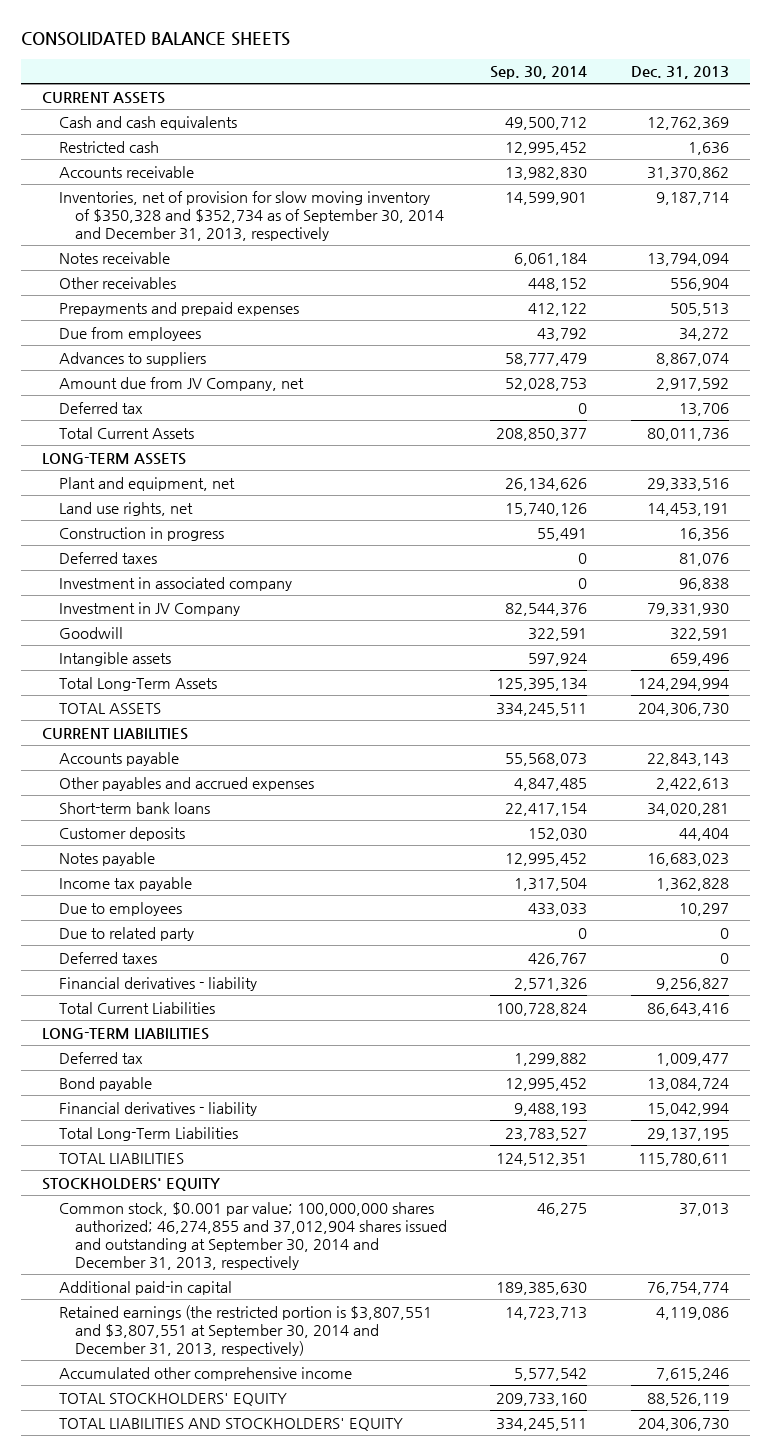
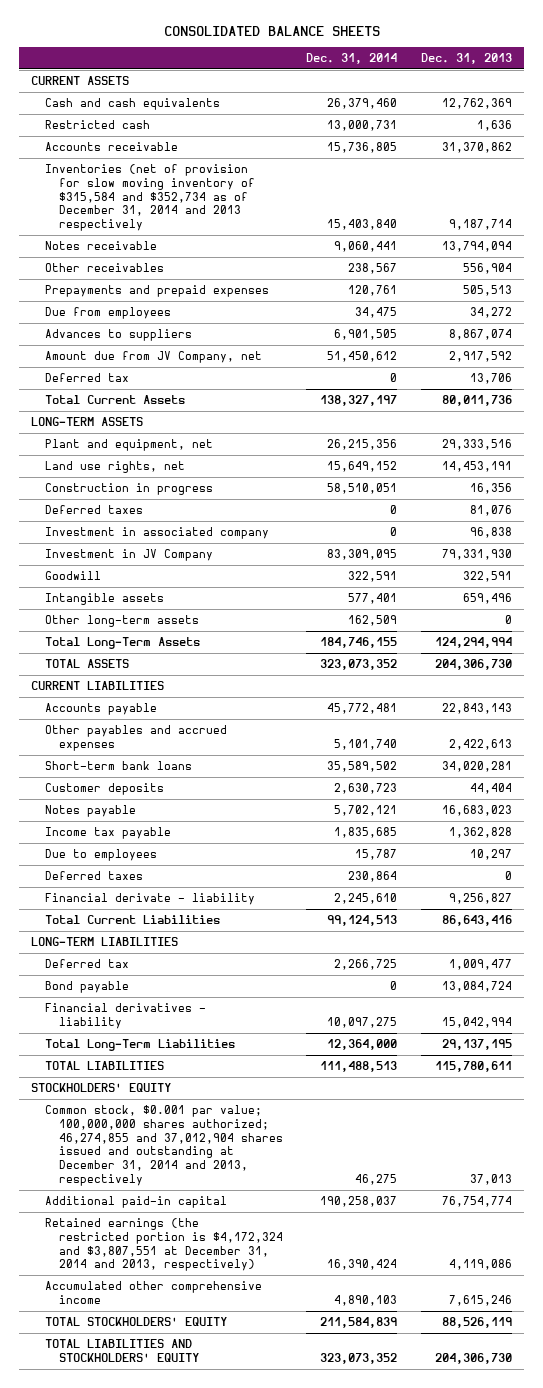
- | Sep. 30, 2014 | Dec. 31, 2013
+ | Dec. 31, 2014 | Dec. 31, 2013
- Inventories, net of provision for slow moving inventory of $350,328 and $352,734 as of September 30, 2014 and December 31, 2013, respectively | 14,599,901 | 9,187,714
+ Inventories (net of provision for slow moving inventory of $315,584 and $352,734 as of December 31, 2014 and 2013 respectively | 15,403,840 | 9,187,714
+ Other long-term assets | 162,509 | 0
- Due to related party | 0 | 0
- Financial derivatives - liability | 2,571,326 | 9,256,827
+ Financial derivate - liability | 2,245,610 | 9,256,827
- Common stock, $0.001 par value; 100,000,000 shares authorized; 46,274,855 and 37,012,904 shares issued and outstanding at September 30, 2014 and December 31, 2013, respectively | 46,275 | 37,013
+ Common stock, $0.001 par value; 100,000,000 shares authorized; 46,274,855 and 37,012,904 shares issued and outstanding at December 31, 2014 and 2013, respectively | 46,275 | 37,013
- Retained earnings (the restricted portion is $3,807,551 and $3,807,551 at September 30, 2014 and December 31, 2013, respectively) | 14,723,713 | 4,119,086
+ Retained earnings (the restricted portion is $4,172,324 and $3,807,551 at December 31, 2014 and 2013, respectively) | 16,390,424 | 4,119,086

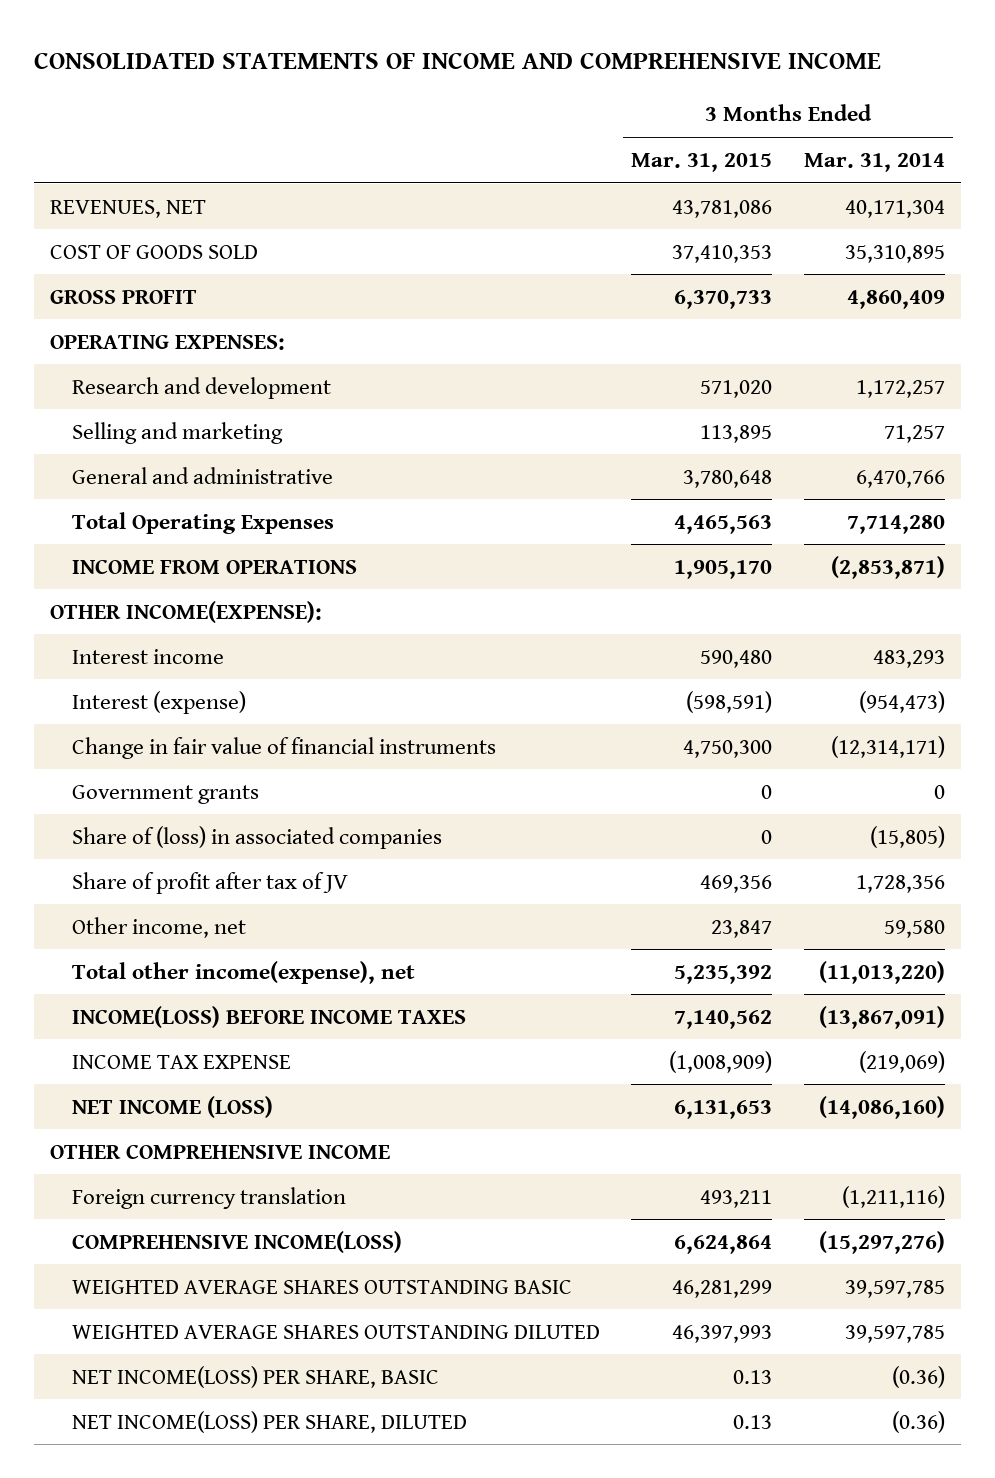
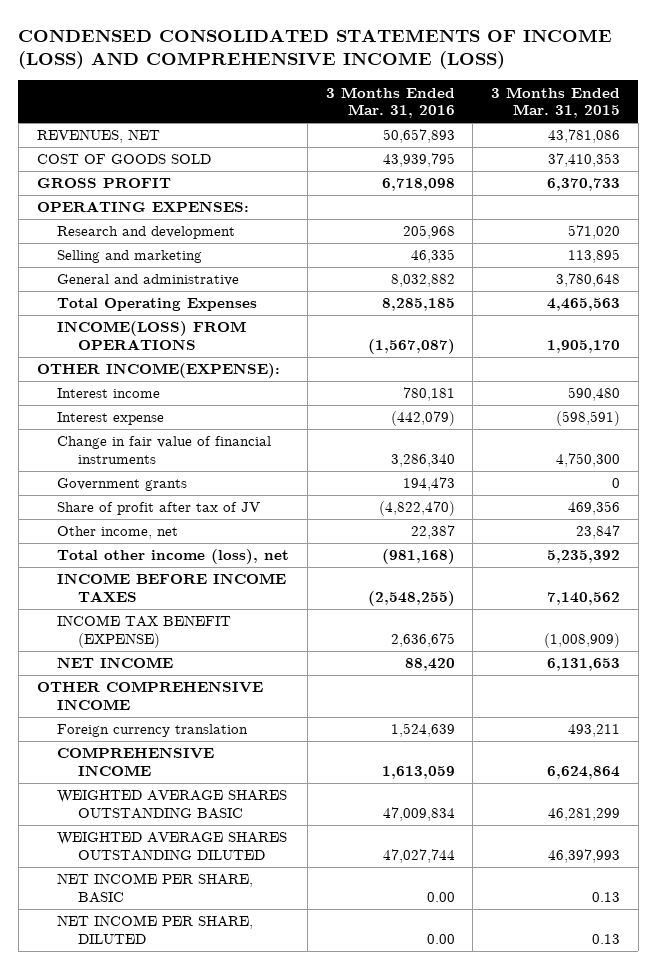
- CONSOLIDATED STATEMENTS OF INCOME AND COMPREHENSIVE INCOME
+ CONDENSED CONSOLIDATED STATEMENTS OF INCOME (LOSS) AND COMPREHENSIVE INCOME (LOSS)
- | 3 Months Ended Mar. 31, 2015 | 3 Months Ended Mar. 31, 2014
+ | 3 Months Ended Mar. 31, 2016 | 3 Months Ended Mar. 31, 2015
- INCOME FROM OPERATIONS | 1,905,170 | (2,853,871)
+ INCOME(LOSS) FROM OPERATIONS | (1,567,087) | 1,905,170
- Interest (expense) | (598,591) | (954,473)
+ Interest expense | (442,079) | (598,591)
- Share of (loss) in associated companies | 0 | (15,805)
- Total other income(expense), net | 5,235,392 | (11,013,220)
- INCOME(LOSS) BEFORE INCOME TAXES | 7,140,562 | (13,867,091)
- INCOME TAX EXPENSE | (1,008,909) | (219,069)
- NET INCOME (LOSS) | 6,131,653 | (14,086,160)
+ Total other income (loss), net | (981,168) | 5,235,392
+ INCOME BEFORE INCOME TAXES | (2,548,255) | 7,140,562
+ INCOME TAX BENEFIT (EXPENSE) | 2,636,675 | (1,008,909)
+ NET INCOME | 88,420 | 6,131,653
- COMPREHENSIVE INCOME(LOSS) | 6,624,864 | (15,297,276)
+ COMPREHENSIVE INCOME | 1,613,059 | 6,624,864
- NET INCOME(LOSS) PER SHARE, BASIC | 0.13 | (0.36)
- NET INCOME(LOSS) PER SHARE, DILUTED | 0.13 | (0.36)
+ NET INCOME PER SHARE, BASIC | 0.00 | 0.13
+ NET INCOME PER SHARE, DILUTED | 0.00 | 0.13

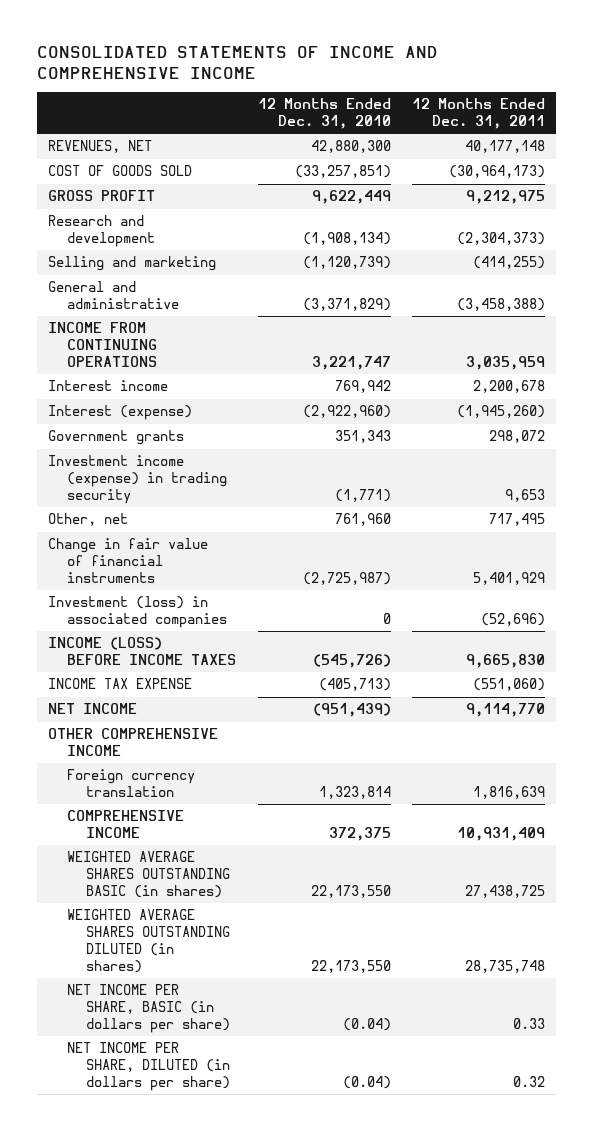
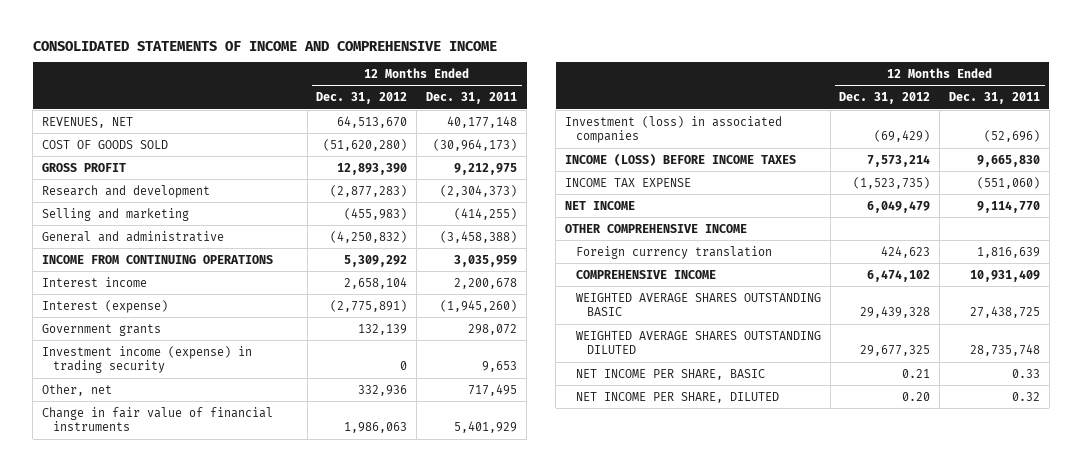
- | 12 Months Ended Dec. 31, 2010 | 12 Months Ended Dec. 31, 2011
+ | 12 Months Ended Dec. 31, 2012 | 12 Months Ended Dec. 31, 2011
- WEIGHTED AVERAGE SHARES OUTSTANDING BASIC (in shares) | 22,173,550 | 27,438,725
- WEIGHTED AVERAGE SHARES OUTSTANDING DILUTED (in shares) | 22,173,550 | 28,735,748
- NET INCOME PER SHARE, BASIC (in dollars per share) | (0.04) | 0.33
- NET INCOME PER SHARE, DILUTED (in dollars per share) | (0.04) | 0.32
+ WEIGHTED AVERAGE SHARES OUTSTANDING BASIC | 29,439,328 | 27,438,725
+ WEIGHTED AVERAGE SHARES OUTSTANDING DILUTED | 29,677,325 | 28,735,748
+ NET INCOME PER SHARE, BASIC | 0.21 | 0.33
+ NET INCOME PER SHARE, DILUTED | 0.20 | 0.32

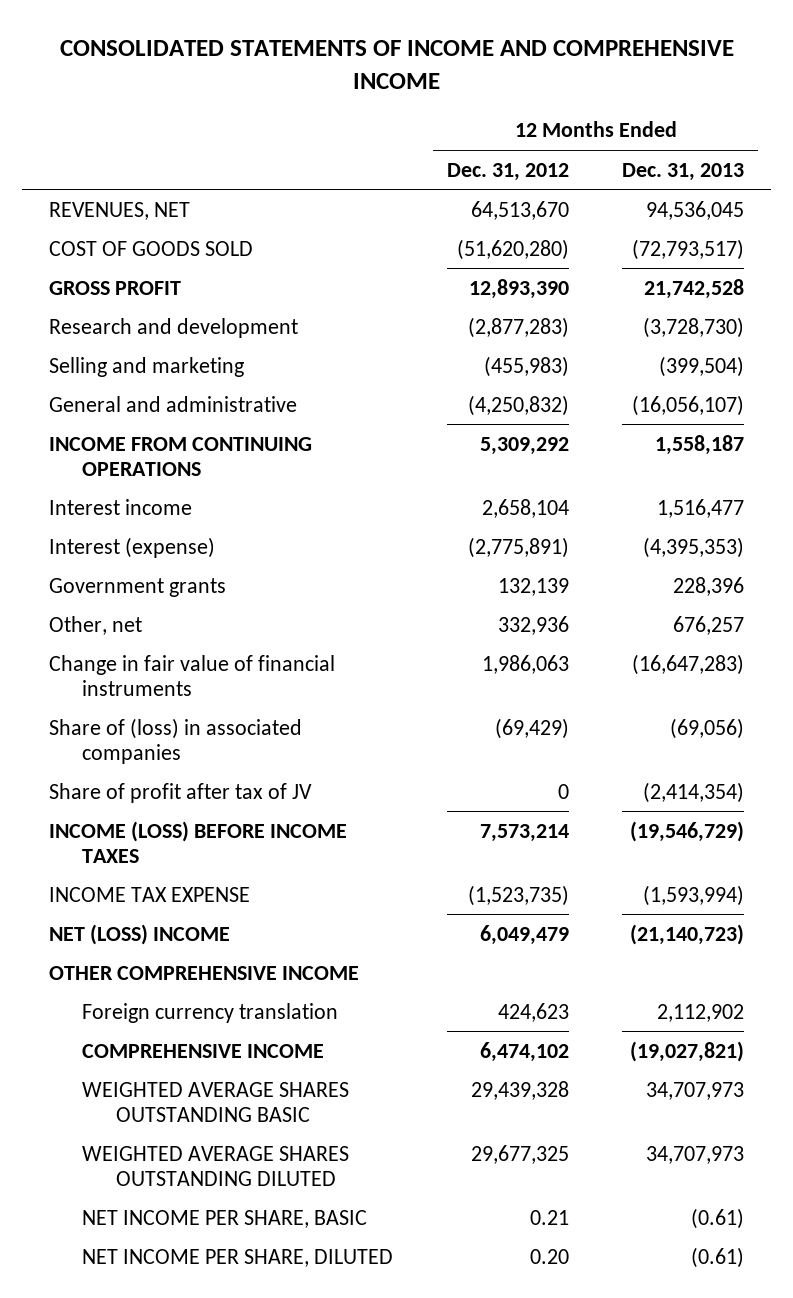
- | 12 Months Ended Dec. 31, 2012 | 12 Months Ended Dec. 31, 2011
+ | 12 Months Ended Dec. 31, 2012 | 12 Months Ended Dec. 31, 2013
- Investment income (expense) in trading security | 0 | 9,653
- Investment (loss) in associated companies | (69,429) | (52,696)
+ Share of (loss) in associated companies | (69,429) | (69,056)
+ Share of profit after tax of JV | 0 | (2,414,354)
- NET INCOME | 6,049,479 | 9,114,770
+ NET (LOSS) INCOME | 6,049,479 | (21,140,723)

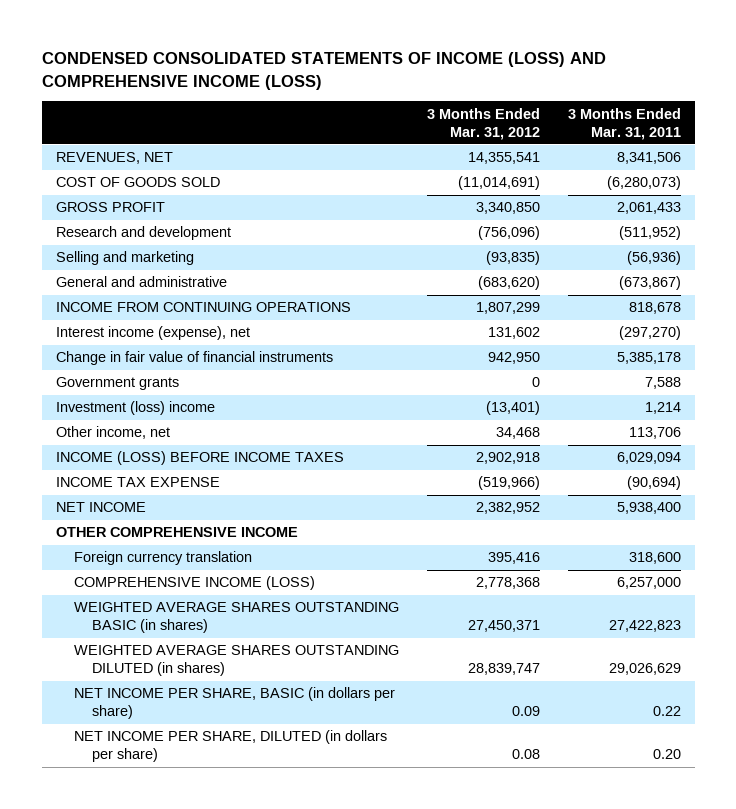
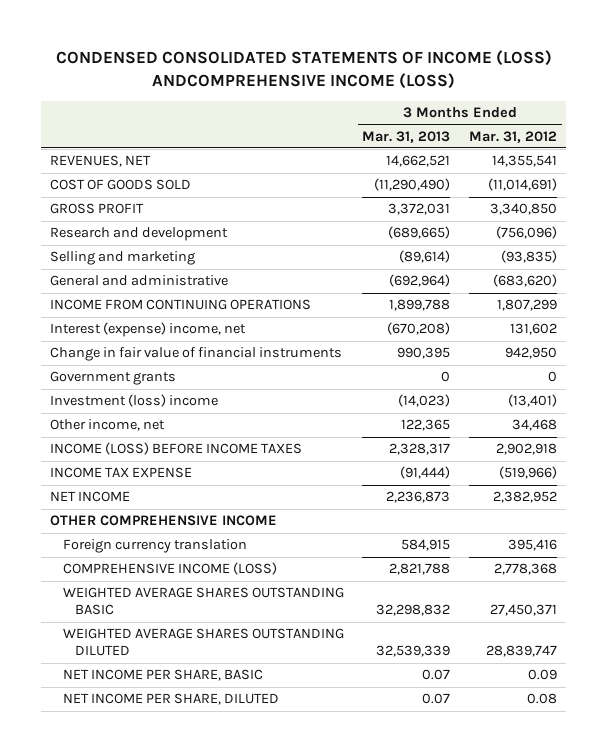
- CONDENSED CONSOLIDATED STATEMENTS OF INCOME (LOSS) AND COMPREHENSIVE INCOME (LOSS)
+ CONDENSED CONSOLIDATED STATEMENTS OF INCOME (LOSS) ANDCOMPREHENSIVE INCOME (LOSS)
- | 3 Months Ended Mar. 31, 2012 | 3 Months Ended Mar. 31, 2011
+ | 3 Months Ended Mar. 31, 2013 | 3 Months Ended Mar. 31, 2012
- Interest income (expense), net | 131,602 | (297,270)
+ Interest (expense) income, net | (670,208) | 131,602
- WEIGHTED AVERAGE SHARES OUTSTANDING BASIC (in shares) | 27,450,371 | 27,422,823
- WEIGHTED AVERAGE SHARES OUTSTANDING DILUTED (in shares) | 28,839,747 | 29,026,629
- NET INCOME PER SHARE, BASIC (in dollars per share) | 0.09 | 0.22
- NET INCOME PER SHARE, DILUTED (in dollars per share) | 0.08 | 0.20
+ WEIGHTED AVERAGE SHARES OUTSTANDING BASIC | 32,298,832 | 27,450,371
+ WEIGHTED AVERAGE SHARES OUTSTANDING DILUTED | 32,539,339 | 28,839,747
+ NET INCOME PER SHARE, BASIC | 0.07 | 0.09
+ NET INCOME PER SHARE, DILUTED | 0.07 | 0.08

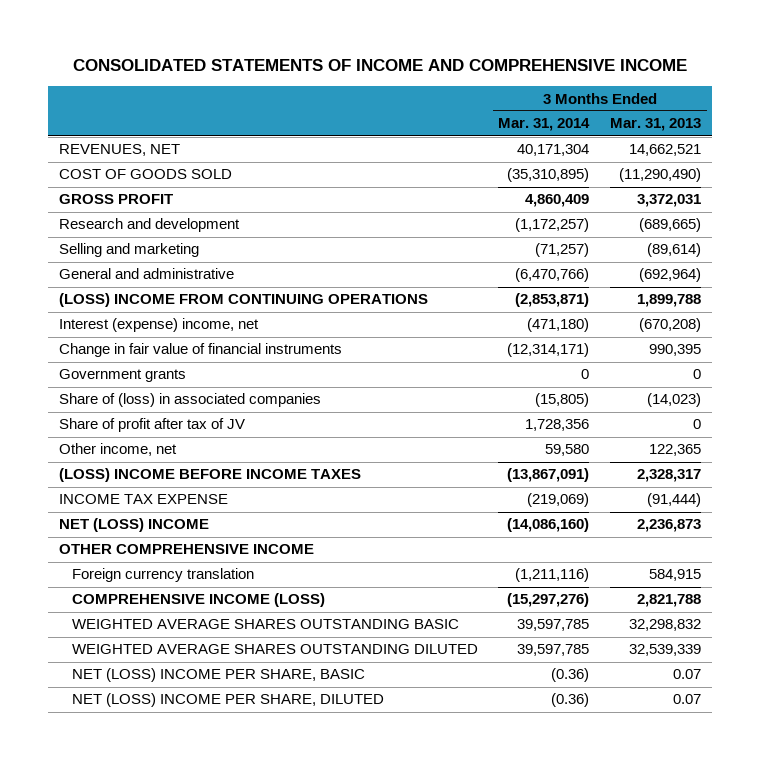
- CONDENSED CONSOLIDATED STATEMENTS OF INCOME (LOSS) ANDCOMPREHENSIVE INCOME (LOSS)
+ CONSOLIDATED STATEMENTS OF INCOME AND COMPREHENSIVE INCOME
- | 3 Months Ended Mar. 31, 2013 | 3 Months Ended Mar. 31, 2012
+ | 3 Months Ended Mar. 31, 2014 | 3 Months Ended Mar. 31, 2013
- INCOME FROM CONTINUING OPERATIONS | 1,899,788 | 1,807,299
+ (LOSS) INCOME FROM CONTINUING OPERATIONS | (2,853,871) | 1,899,788
- Investment (loss) income | (14,023) | (13,401)
+ Share of (loss) in associated companies | (15,805) | (14,023)
+ Share of profit after tax of JV | 1,728,356 | 0
- INCOME (LOSS) BEFORE INCOME TAXES | 2,328,317 | 2,902,918
+ (LOSS) INCOME BEFORE INCOME TAXES | (13,867,091) | 2,328,317
- NET INCOME | 2,236,873 | 2,382,952
+ NET (LOSS) INCOME | (14,086,160) | 2,236,873
- NET INCOME PER SHARE, BASIC | 0.07 | 0.09
- NET INCOME PER SHARE, DILUTED | 0.07 | 0.08
+ NET (LOSS) INCOME PER SHARE, BASIC | (0.36) | 0.07
+ NET (LOSS) INCOME PER SHARE, DILUTED | (0.36) | 0.07

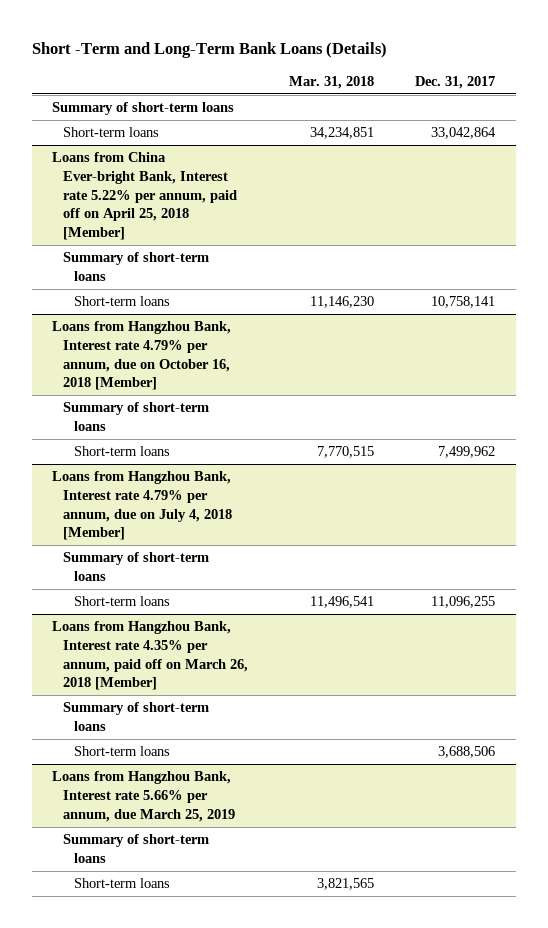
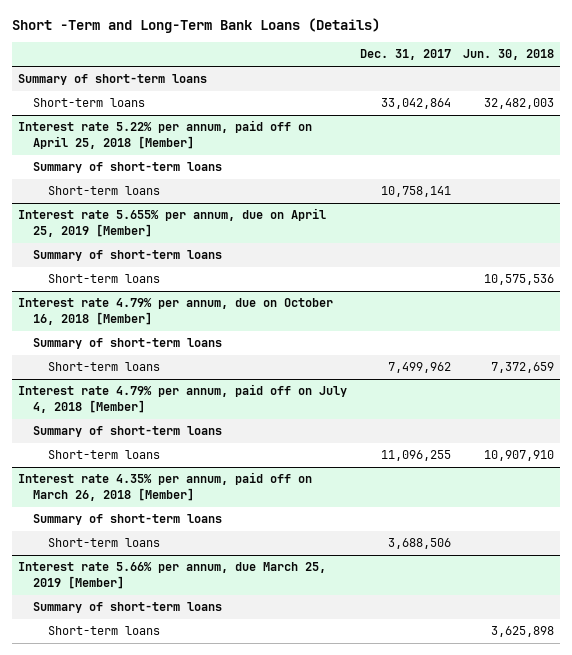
- | Mar. 31, 2018 | Dec. 31, 2017
+ | Dec. 31, 2017 | Jun. 30, 2018
- Loans from China Ever-bright Bank, Interest rate 5.22% per annum, paid off on April 25, 2018 [Member]
+ Interest rate 5.22% per annum, paid off on April 25, 2018 [Member]
- Loans from Hangzhou Bank, Interest rate 4.79% per annum, due on October 16, 2018 [Member]
+ Interest rate 5.655% per annum, due on April 25, 2019 [Member]
+ Short-term loans | | 10,575,536
+ Interest rate 4.79% per annum, due on October 16, 2018 [Member]
+ Summary of short-term loans
- Loans from Hangzhou Bank, Interest rate 4.79% per annum, due on July 4, 2018 [Member]
+ Interest rate 4.79% per annum, paid off on July 4, 2018 [Member]
- Loans from Hangzhou Bank, Interest rate 4.35% per annum, paid off on March 26, 2018 [Member]
+ Interest rate 4.35% per annum, paid off on March 26, 2018 [Member]
- Loans from Hangzhou Bank, Interest rate 5.66% per annum, due March 25, 2019
+ Interest rate 5.66% per annum, due March 25, 2019 [Member]

